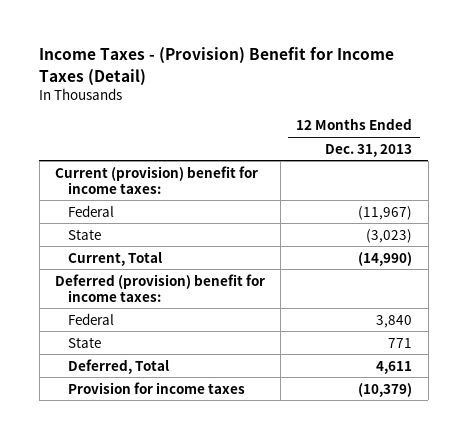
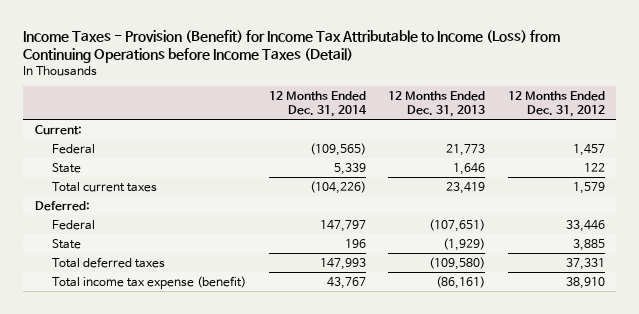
- Income Taxes - (Provision) Benefit for Income Taxes (Detail)
+ Income Taxes - Provision (Benefit) for Income Tax Attributable to Income (Loss) from Continuing Operations before Income Taxes (Detail)
- | 12 Months Ended Dec. 31, 2013
+ | 12 Months Ended Dec. 31, 2014 | 12 Months Ended Dec. 31, 2013 | 12 Months Ended Dec. 31, 2012
- Current (provision) benefit for income taxes:
- Federal | (11,967)
- State | (3,023)
- Current, Total | (14,990)
- Deferred (provision) benefit for income taxes:
- Federal | 3,840
- State | 771
- Deferred, Total | 4,611
- Provision for income taxes | (10,379)
+ Current:
+ Federal | (109,565) | 21,773 | 1,457
+ State | 5,339 | 1,646 | 122
+ Total current taxes | (104,226) | 23,419 | 1,579
+ Deferred:
+ Federal | 147,797 | (107,651) | 33,446
+ State | 196 | (1,929) | 3,885
+ Total deferred taxes | 147,993 | (109,580) | 37,331
+ Total income tax expense (benefit) | 43,767 | (86,161) | 38,910

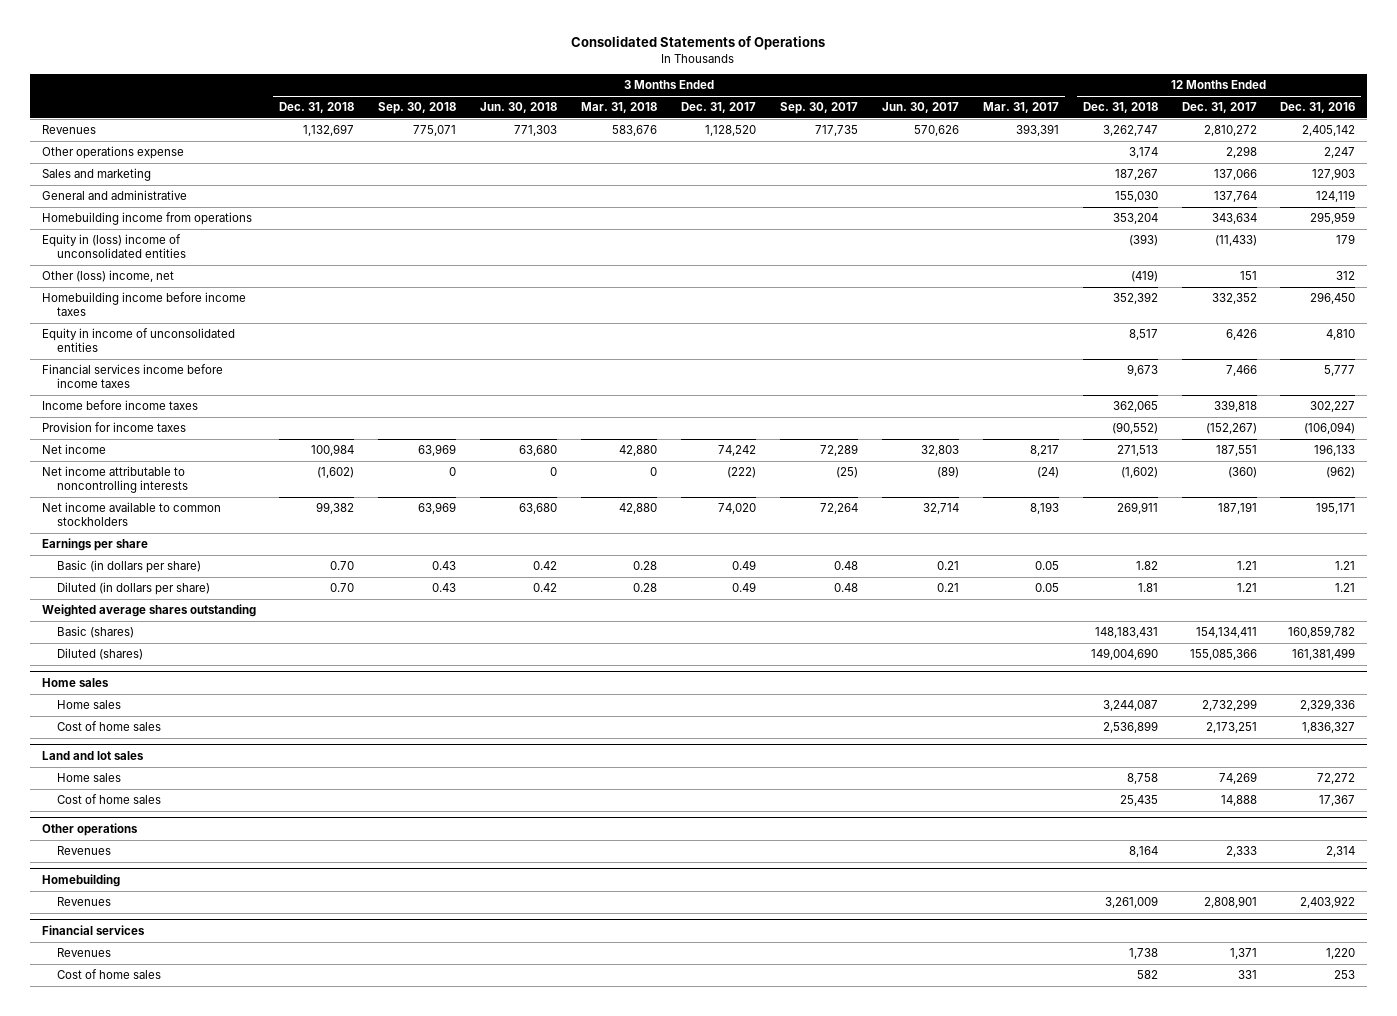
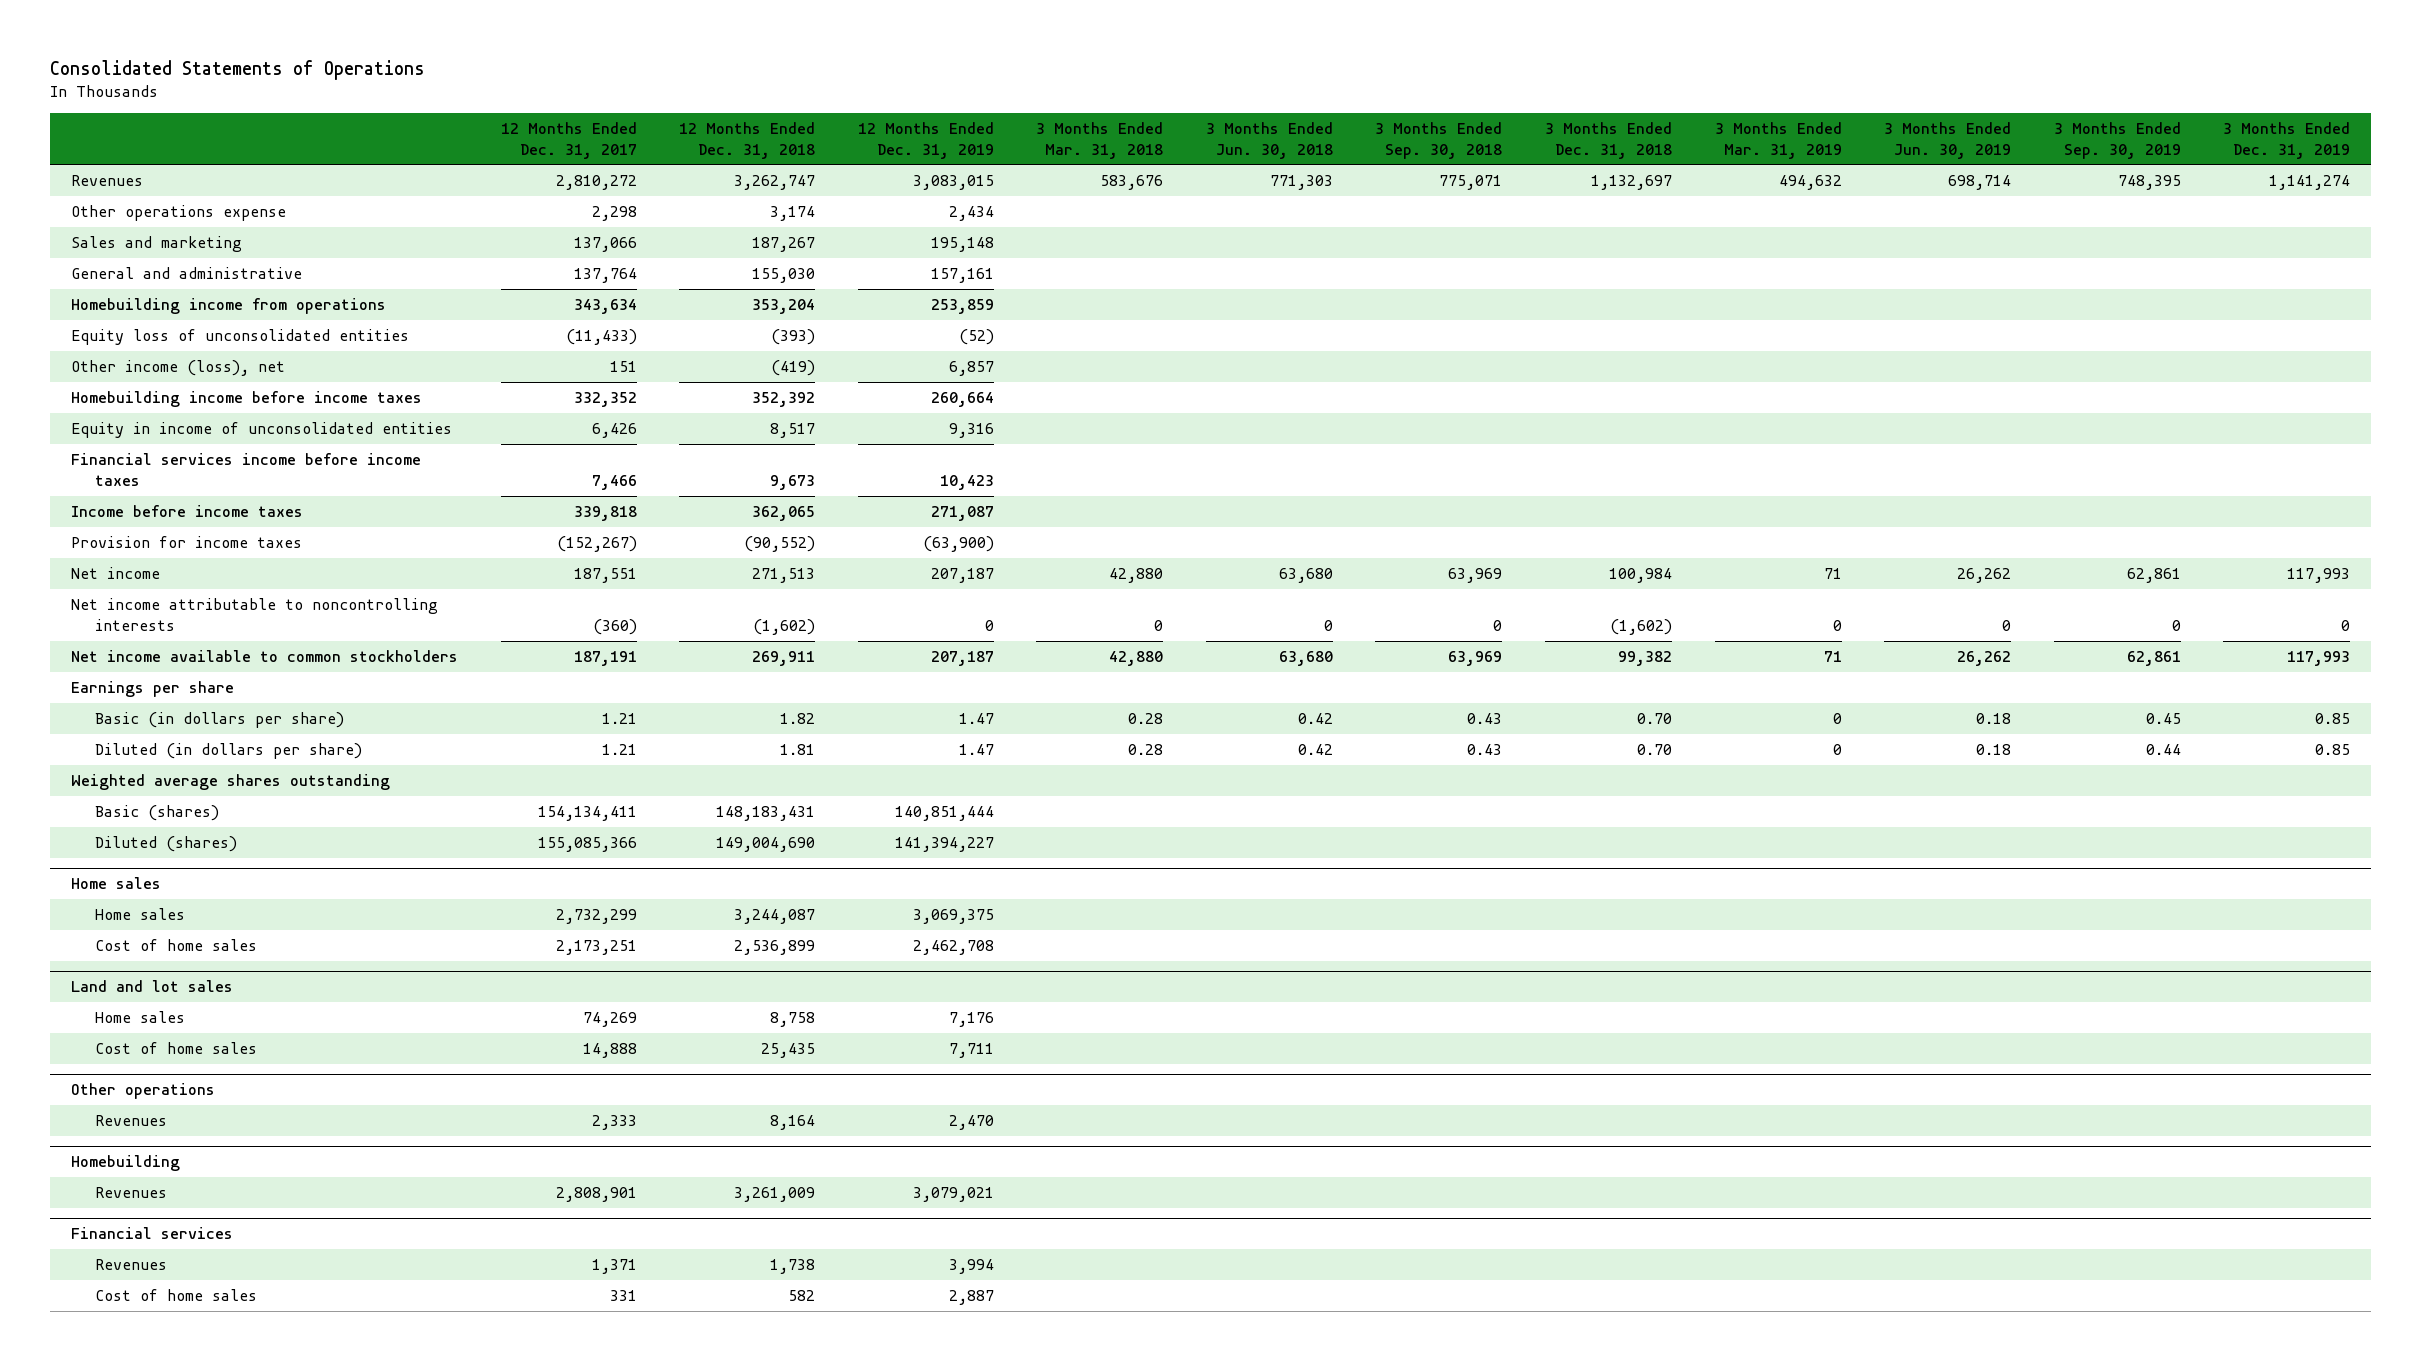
- | 3 Months Ended Dec. 31, 2018 | 3 Months Ended Sep. 30, 2018 | 3 Months Ended Jun. 30, 2018 | 3 Months Ended Mar. 31, 2018 | 3 Months Ended Dec. 31, 2017 | 3 Months Ended Sep. 30, 2017 | 3 Months Ended Jun. 30, 2017 | 3 Months Ended Mar. 31, 2017 | 12 Months Ended Dec. 31, 2018 | 12 Months Ended Dec. 31, 2017 | 12 Months Ended Dec. 31, 2016
+ | 12 Months Ended Dec. 31, 2017 | 12 Months Ended Dec. 31, 2018 | 12 Months Ended Dec. 31, 2019 | 3 Months Ended Mar. 31, 2018 | 3 Months Ended Jun. 30, 2018 | 3 Months Ended Sep. 30, 2018 | 3 Months Ended Dec. 31, 2018 | 3 Months Ended Mar. 31, 2019 | 3 Months Ended Jun. 30, 2019 | 3 Months Ended Sep. 30, 2019 | 3 Months Ended Dec. 31, 2019
- Equity in (loss) income of unconsolidated entities | | | | | | | | | (393) | (11,433) | 179
- Other (loss) income, net | | | | | | | | | (419) | 151 | 312
+ Equity loss of unconsolidated entities | (11,433) | (393) | (52) | | | | | | | |
+ Other income (loss), net | 151 | (419) | 6,857 | | | | | | | |

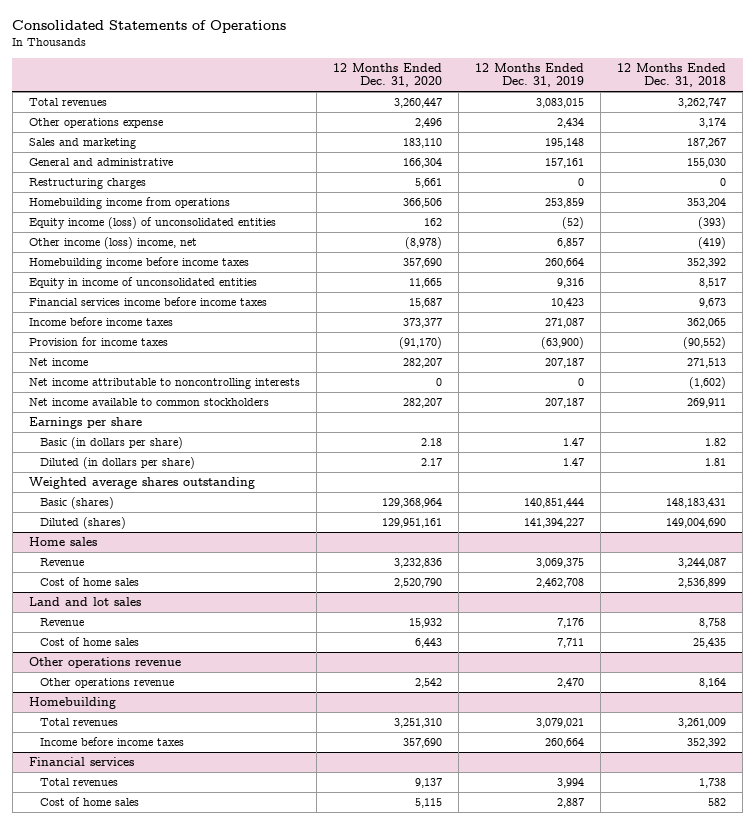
- | 12 Months Ended Dec. 31, 2017 | 12 Months Ended Dec. 31, 2018 | 12 Months Ended Dec. 31, 2019 | 3 Months Ended Mar. 31, 2018 | 3 Months Ended Jun. 30, 2018 | 3 Months Ended Sep. 30, 2018 | 3 Months Ended Dec. 31, 2018 | 3 Months Ended Mar. 31, 2019 | 3 Months Ended Jun. 30, 2019 | 3 Months Ended Sep. 30, 2019 | 3 Months Ended Dec. 31, 2019
+ | 12 Months Ended Dec. 31, 2020 | 12 Months Ended Dec. 31, 2019 | 12 Months Ended Dec. 31, 2018
- Revenues | 2,810,272 | 3,262,747 | 3,083,015 | 583,676 | 771,303 | 775,071 | 1,132,697 | 494,632 | 698,714 | 748,395 | 1,141,274
+ Total revenues | 3,260,447 | 3,083,015 | 3,262,747
+ Restructuring charges | 5,661 | 0 | 0
- Equity loss of unconsolidated entities | (11,433) | (393) | (52) | | | | | | | |
- Other income (loss), net | 151 | (419) | 6,857 | | | | | | | |
+ Equity income (loss) of unconsolidated entities | 162 | (52) | (393)
+ Other income (loss) income, net | (8,978) | 6,857 | (419)
@ Home sales
- Home sales | 2,732,299 | 3,244,087 | 3,069,375 | | | | | | | |
+ Revenue | 3,232,836 | 3,069,375 | 3,244,087
@ Land and lot sales
- Home sales | 74,269 | 8,758 | 7,176 | | | | | | | |
+ Revenue | 15,932 | 7,176 | 8,758
- Other operations
- Revenues | 2,333 | 8,164 | 2,470 | | | | | | | |
+ Other operations revenue
+ Other operations revenue | 2,542 | 2,470 | 8,164
@ Homebuilding
- Revenues | 2,808,901 | 3,261,009 | 3,079,021 | | | | | | | |
+ Total revenues | 3,251,310 | 3,079,021 | 3,261,009
+ Income before income taxes | 357,690 | 260,664 | 352,392
@ Financial services
- Revenues | 1,371 | 1,738 | 3,994 | | | | | | | |
+ Total revenues | 9,137 | 3,994 | 1,738

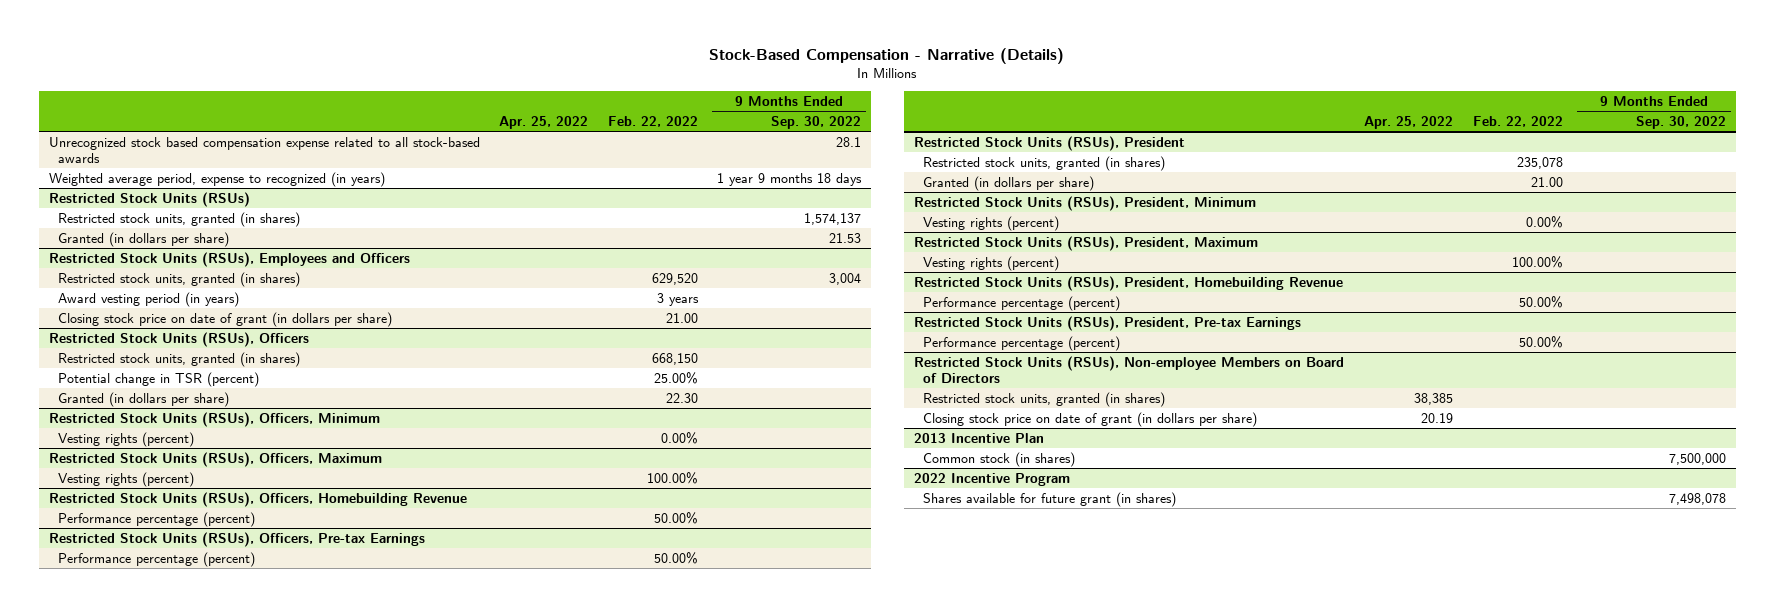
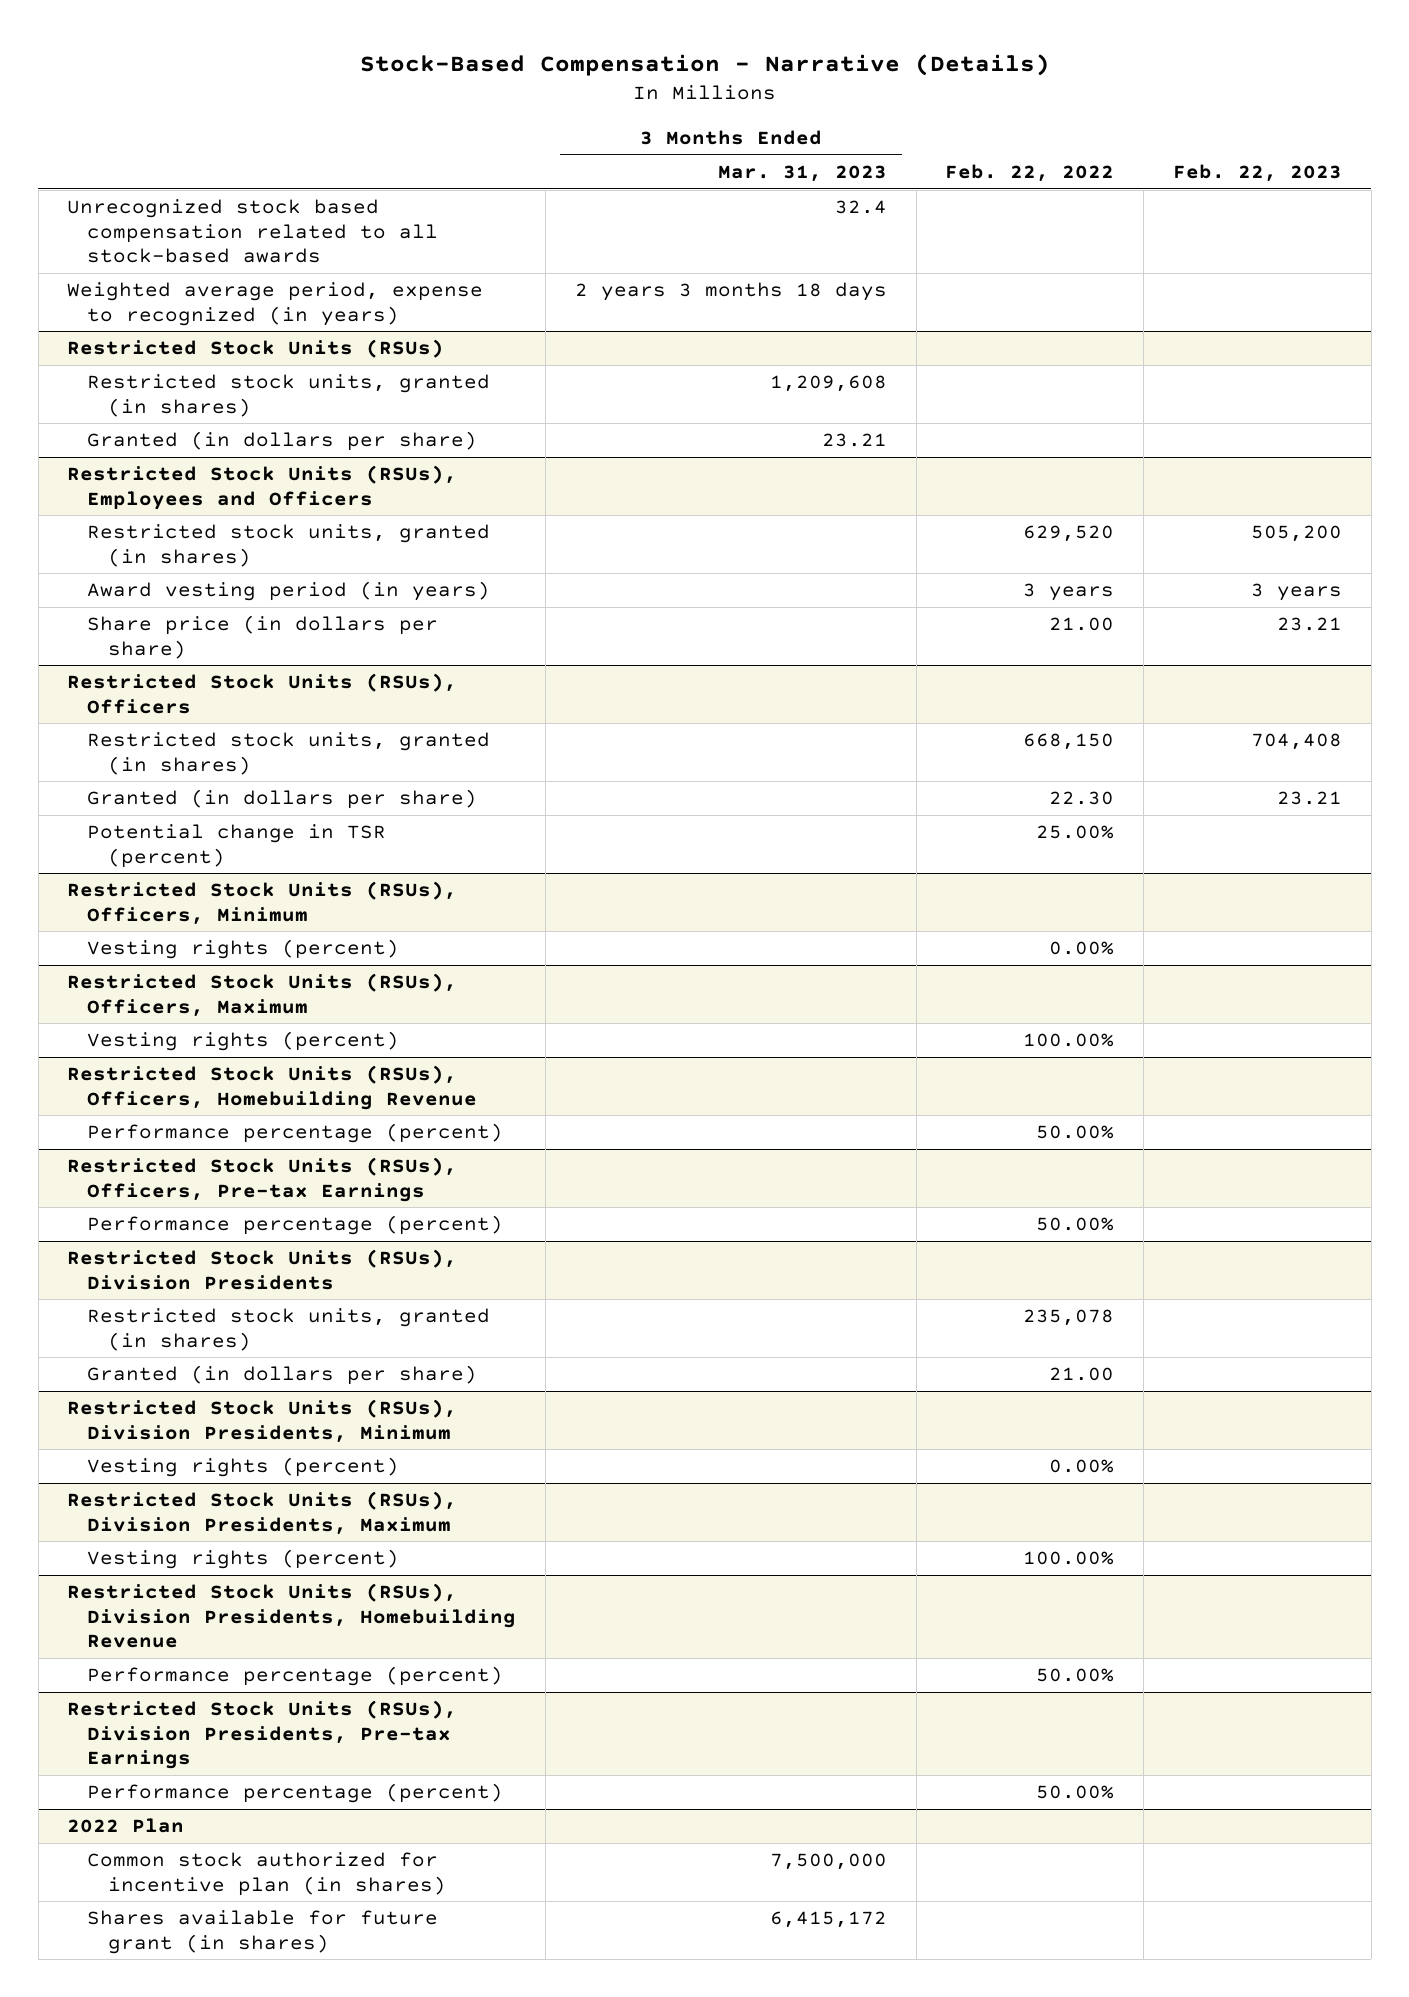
- | Apr. 25, 2022 | Feb. 22, 2022 | 9 Months Ended Sep. 30, 2022
+ | 3 Months Ended Mar. 31, 2023 | Feb. 22, 2022 | Feb. 22, 2023
- Unrecognized stock based compensation expense related to all stock-based awards | | | 28.1
+ Unrecognized stock based compensation related to all stock-based awards | 32.4 | |
@ Restricted Stock Units (RSUs), Employees and Officers
- Closing stock price on date of grant (in dollars per share) | | 21.00 |
+ Share price (in dollars per share) | | 21.00 | 23.21
@ Restricted Stock Units (RSUs), Officers
moved down: Potential change in TSR (percent) | | 25.00% |
- Restricted Stock Units (RSUs), President
+ Restricted Stock Units (RSUs), Division Presidents
- Restricted Stock Units (RSUs), President, Minimum
+ Restricted Stock Units (RSUs), Division Presidents, Minimum
- Restricted Stock Units (RSUs), President, Maximum
+ Restricted Stock Units (RSUs), Division Presidents, Maximum
- Restricted Stock Units (RSUs), President, Homebuilding Revenue
+ Restricted Stock Units (RSUs), Division Presidents, Homebuilding Revenue
- Restricted Stock Units (RSUs), President, Pre-tax Earnings
+ Restricted Stock Units (RSUs), Division Presidents, Pre-tax Earnings
- Restricted Stock Units (RSUs), Non-employee Members on Board of Directors
- Restricted stock units, granted (in shares) | 38,385 | |
- Closing stock price on date of grant (in dollars per share) | 20.19 | |
- 2013 Incentive Plan
- Common stock (in shares) | | | 7,500,000
- 2022 Incentive Program
+ 2022 Plan
+ Common stock authorized for incentive plan (in shares) | 7,500,000 | |

